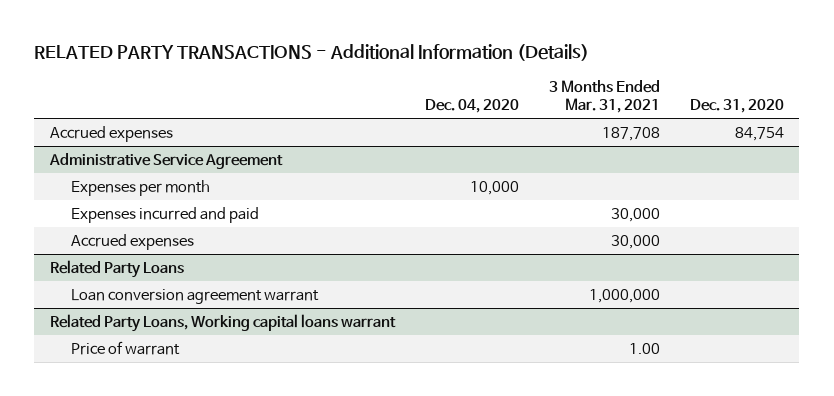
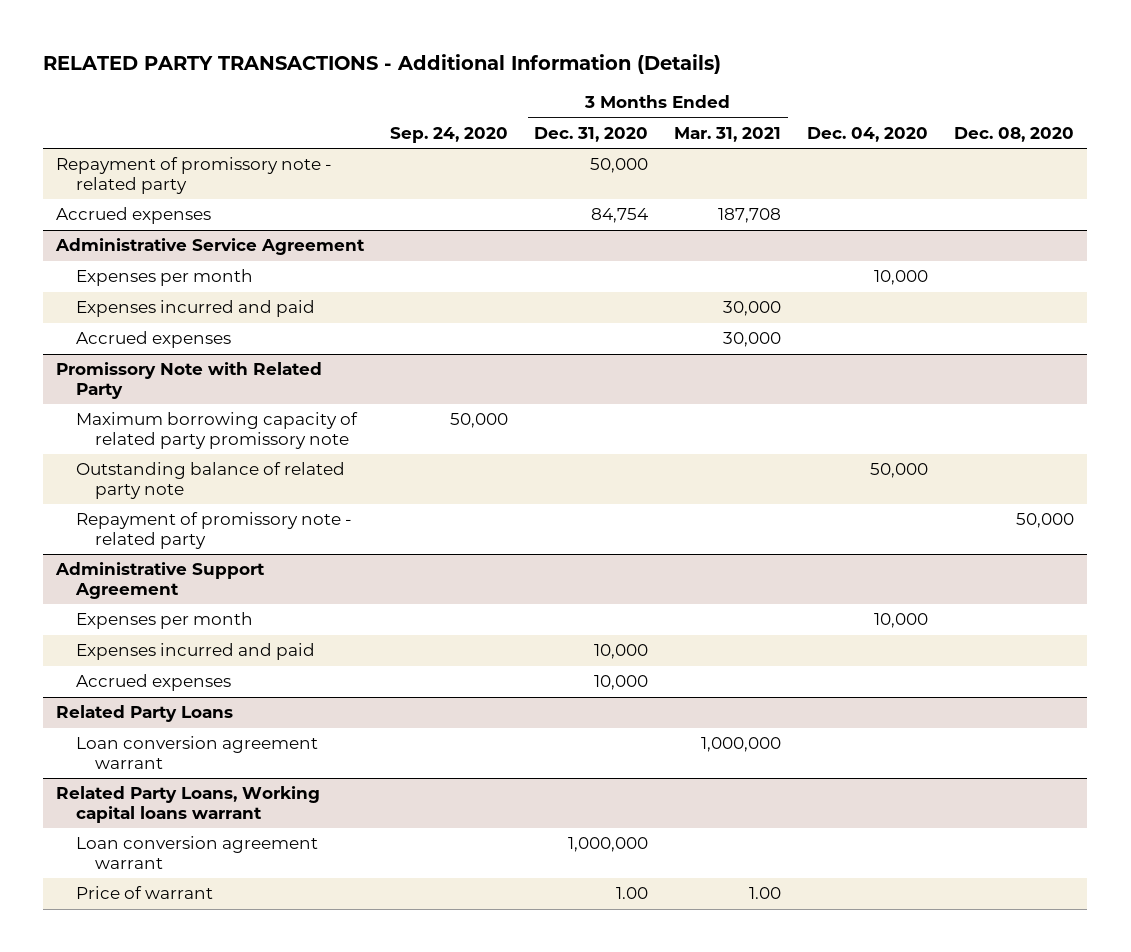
- | Dec. 04, 2020 | 3 Months Ended Mar. 31, 2021 | Dec. 31, 2020
+ | Sep. 24, 2020 | 3 Months Ended Dec. 31, 2020 | 3 Months Ended Mar. 31, 2021 | Dec. 04, 2020 | Dec. 08, 2020
+ Repayment of promissory note - related party | | 50,000 | | |
+ Promissory Note with Related Party
+ Maximum borrowing capacity of related party promissory note | 50,000 | | | |
+ Outstanding balance of related party note | | | | 50,000 |
+ Repayment of promissory note - related party | | | | | 50,000
+ Administrative Support Agreement
+ Expenses per month | | | | 10,000 |
+ Expenses incurred and paid | | 10,000 | | |
+ Accrued expenses | | 10,000 | | |
@ Related Party Loans, Working capital loans warrant
+ Loan conversion agreement warrant | | 1,000,000 | | |

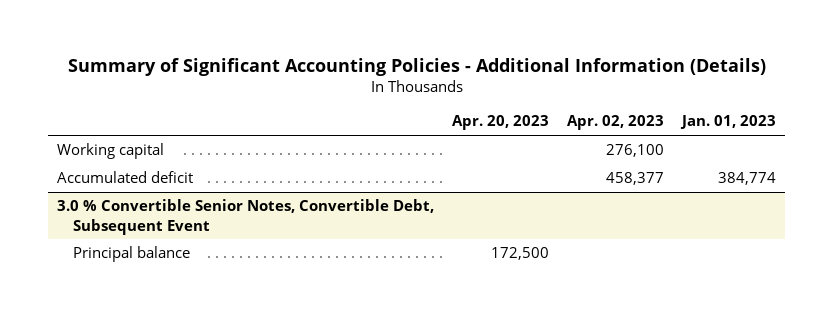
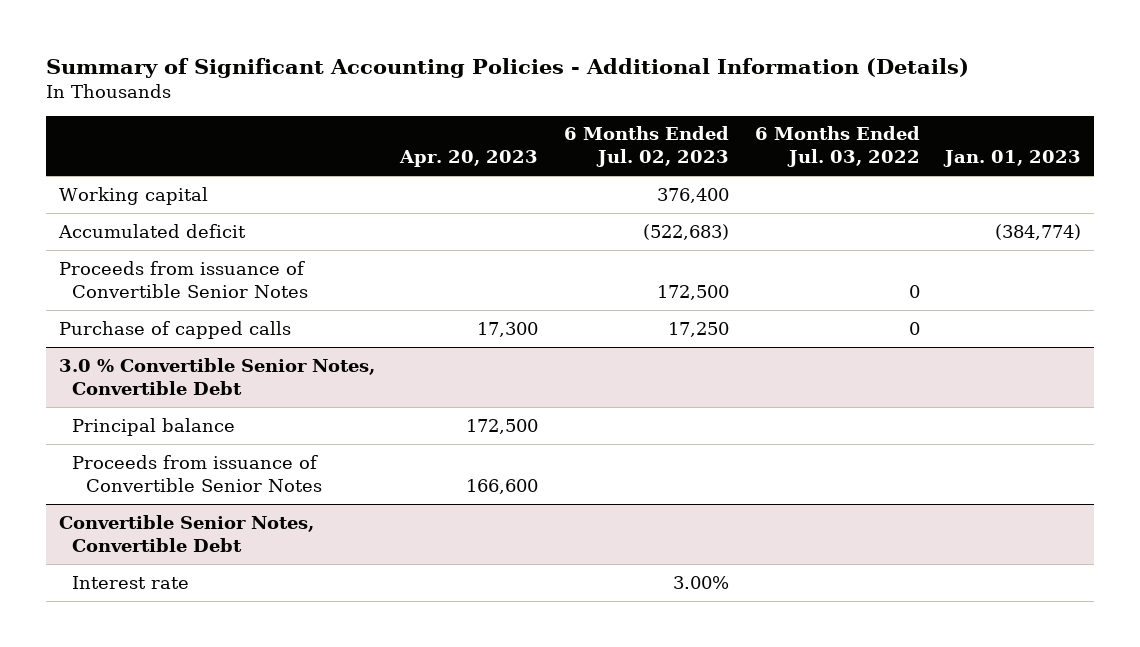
- | Apr. 20, 2023 | Apr. 02, 2023 | Jan. 01, 2023
+ | Apr. 20, 2023 | 6 Months Ended Jul. 02, 2023 | 6 Months Ended Jul. 03, 2022 | Jan. 01, 2023
- Accumulated deficit | | 458,377 | 384,774
- 3.0 % Convertible Senior Notes, Convertible Debt, Subsequent Event
+ Accumulated deficit | | (522,683) | | (384,774)
+ Proceeds from issuance of Convertible Senior Notes | | 172,500 | 0 |
+ Purchase of capped calls | 17,300 | 17,250 | 0 |
+ 3.0 % Convertible Senior Notes, Convertible Debt
+ Proceeds from issuance of Convertible Senior Notes | 166,600 | | |
+ Convertible Senior Notes, Convertible Debt
+ Interest rate | | 3.00% | |

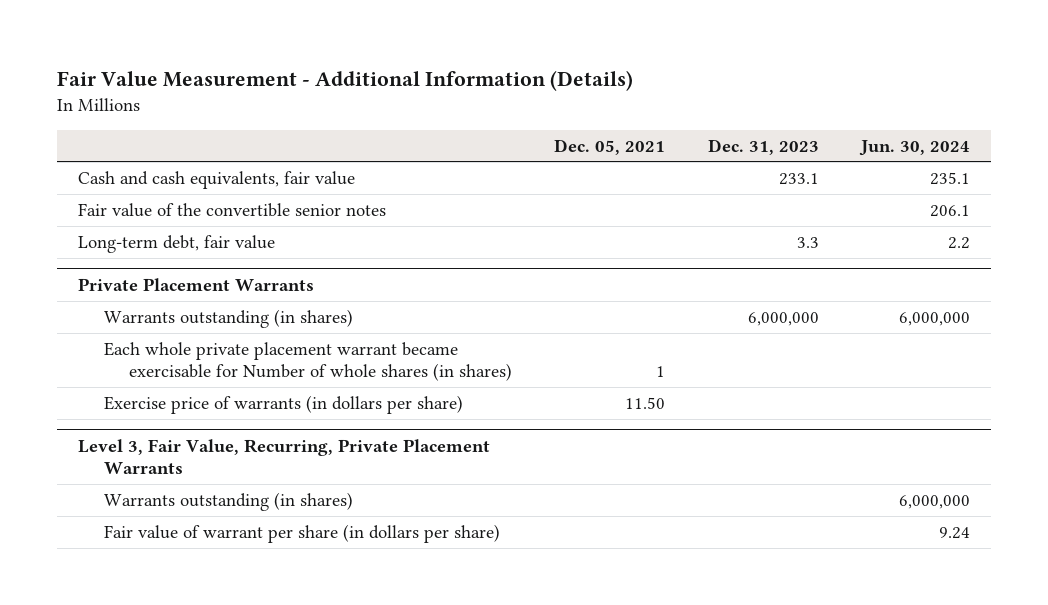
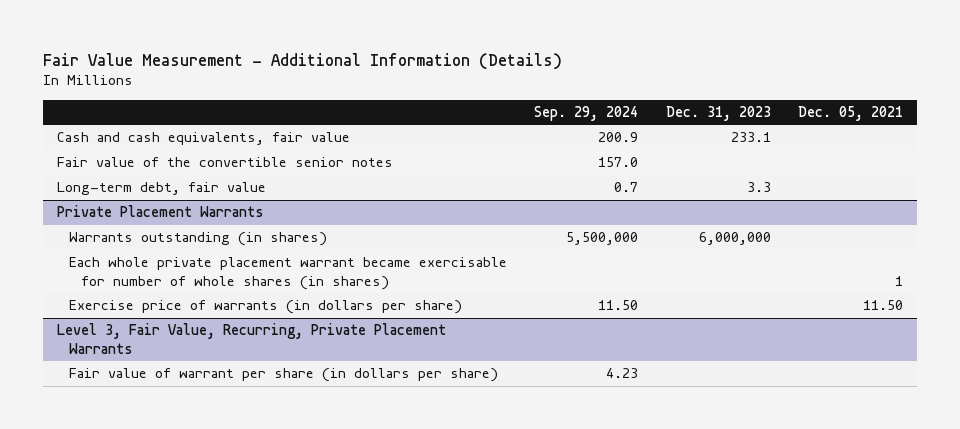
- | Dec. 05, 2021 | Dec. 31, 2023 | Jun. 30, 2024
+ | Sep. 29, 2024 | Dec. 31, 2023 | Dec. 05, 2021
@ Private Placement Warrants
- Each whole private placement warrant became exercisable for Number of whole shares (in shares) | 1 | |
+ Each whole private placement warrant became exercisable for number of whole shares (in shares) | | | 1
@ Level 3, Fair Value, Recurring, Private Placement Warrants
- Warrants outstanding (in shares) | | | 6,000,000

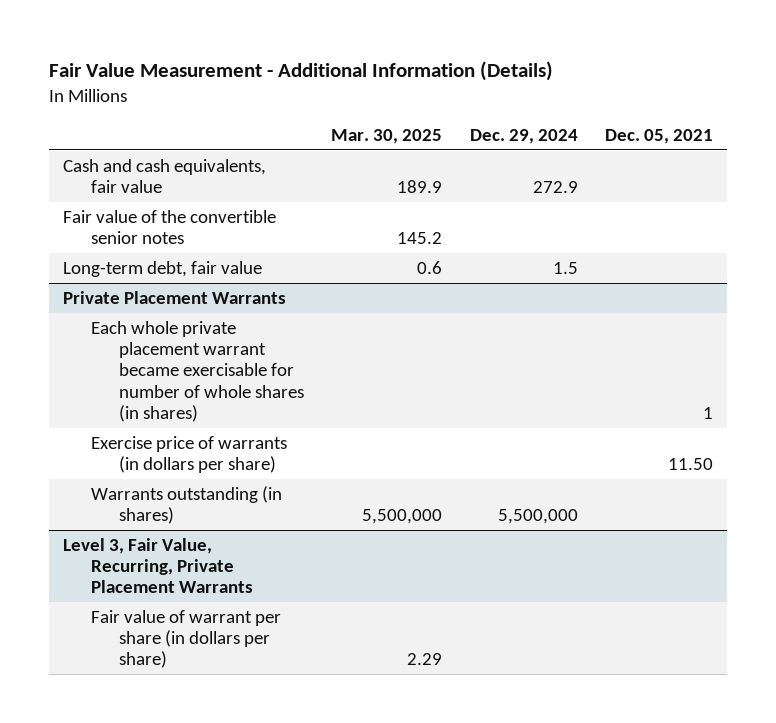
- | Sep. 29, 2024 | Dec. 31, 2023 | Dec. 05, 2021
+ | Mar. 30, 2025 | Dec. 29, 2024 | Dec. 05, 2021
@ Private Placement Warrants
moved down: Warrants outstanding (in shares) | 5,500,000 | 5,500,000 |

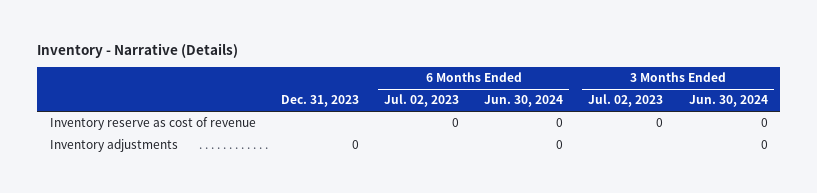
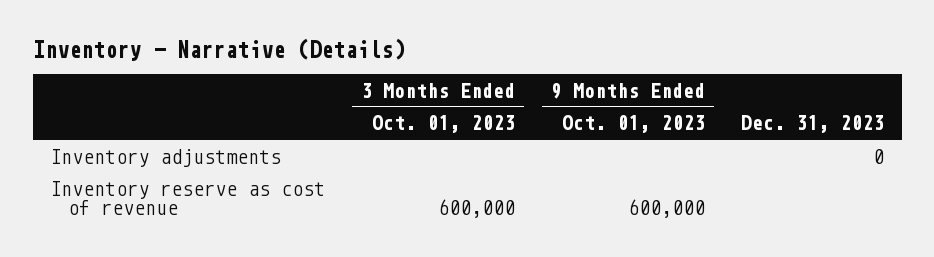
- | Dec. 31, 2023 | 6 Months Ended Jul. 02, 2023 | 6 Months Ended Jun. 30, 2024 | 3 Months Ended Jul. 02, 2023 | 3 Months Ended Jun. 30, 2024
+ | 3 Months Ended Oct. 01, 2023 | 9 Months Ended Oct. 01, 2023 | Dec. 31, 2023
moved down: Inventory reserve as cost of revenue | 600,000 | 600,000 |

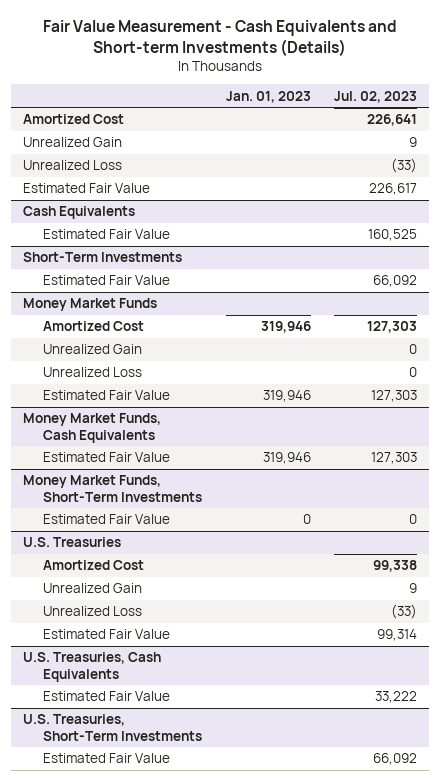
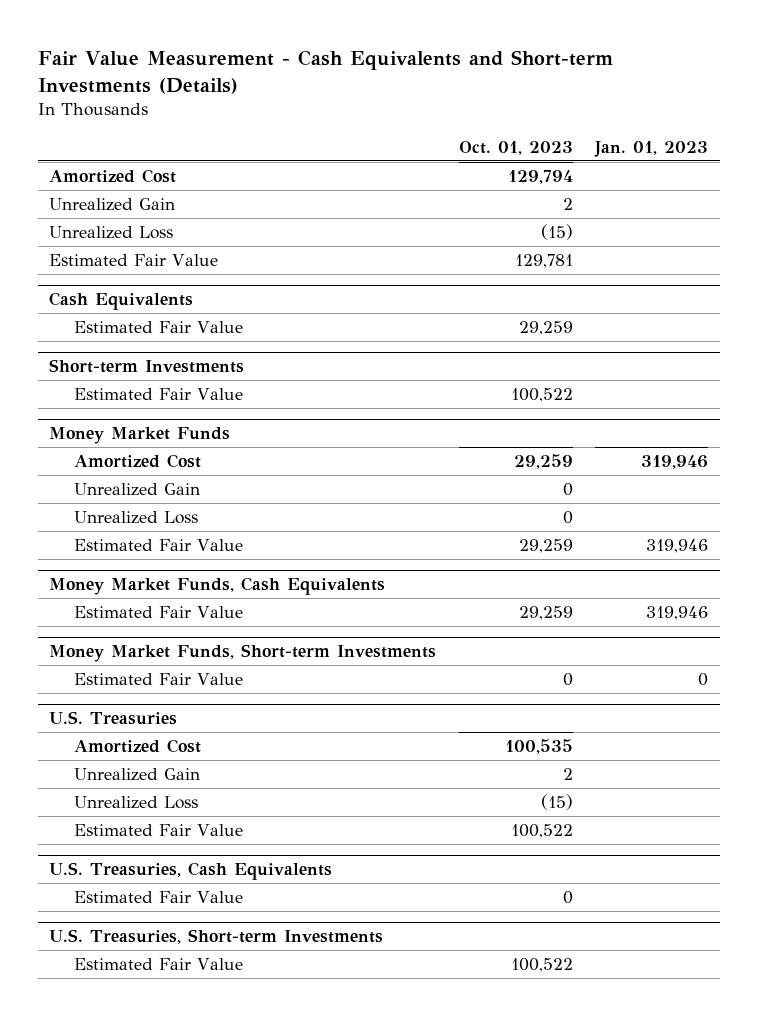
- | Jan. 01, 2023 | Jul. 02, 2023
+ | Oct. 01, 2023 | Jan. 01, 2023
- Short-Term Investments
+ Short-term Investments
- Money Market Funds, Short-Term Investments
+ Money Market Funds, Short-term Investments
- U.S. Treasuries, Short-Term Investments
+ U.S. Treasuries, Short-term Investments

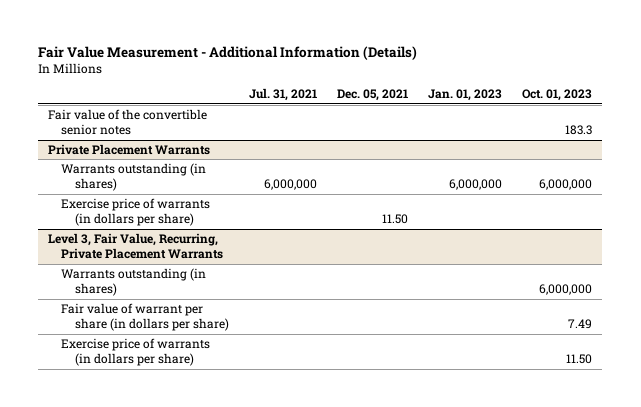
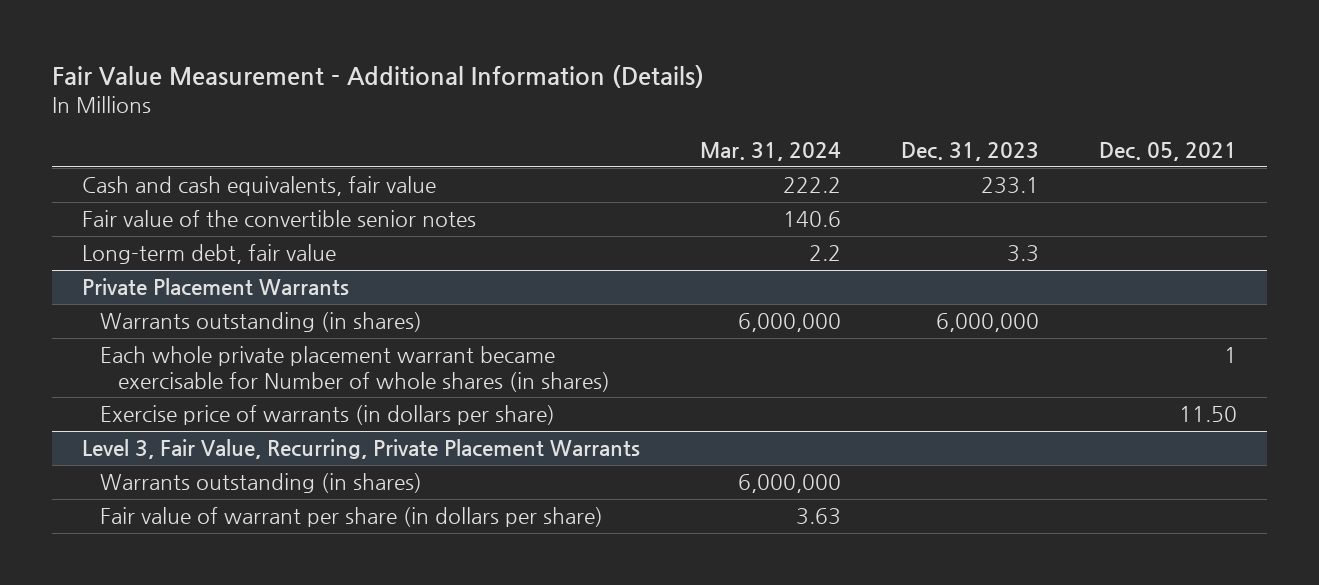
- | Jul. 31, 2021 | Dec. 05, 2021 | Jan. 01, 2023 | Oct. 01, 2023
+ | Mar. 31, 2024 | Dec. 31, 2023 | Dec. 05, 2021
+ Cash and cash equivalents, fair value | 222.2 | 233.1 |
+ Long-term debt, fair value | 2.2 | 3.3 |
@ Private Placement Warrants
+ Each whole private placement warrant became exercisable for Number of whole shares (in shares) | | | 1
@ Level 3, Fair Value, Recurring, Private Placement Warrants
- Exercise price of warrants (in dollars per share) | | | | 11.50

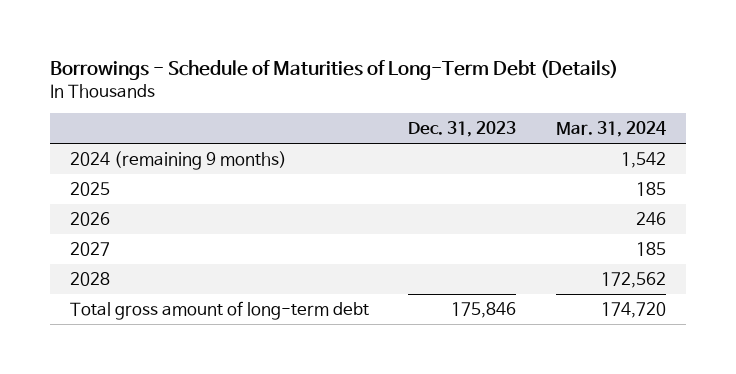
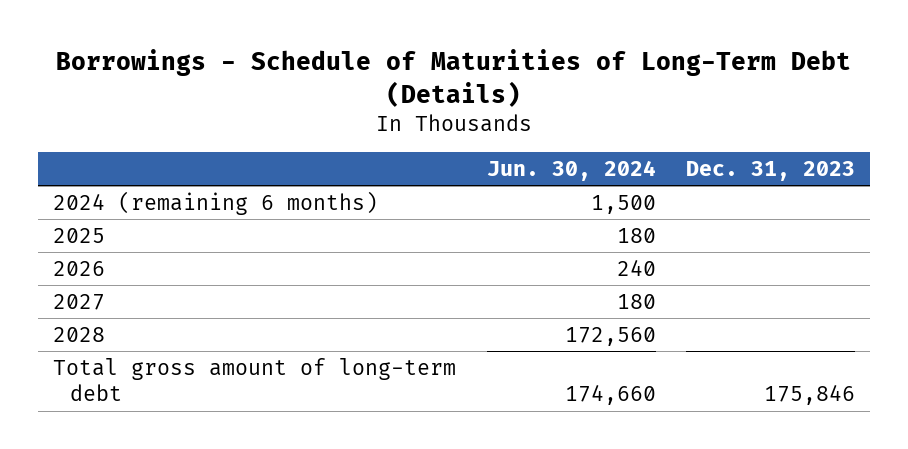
- | Dec. 31, 2023 | Mar. 31, 2024
+ | Jun. 30, 2024 | Dec. 31, 2023
- 2024 (remaining 9 months) | | 1,542
+ 2024 (remaining 6 months) | 1,500 |

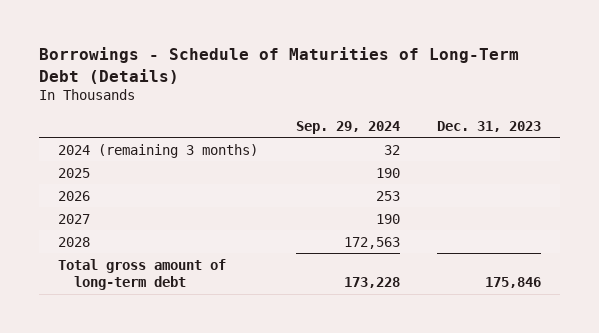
- | Jun. 30, 2024 | Dec. 31, 2023
+ | Sep. 29, 2024 | Dec. 31, 2023
- 2024 (remaining 6 months) | 1,500 |
+ 2024 (remaining 3 months) | 32 |

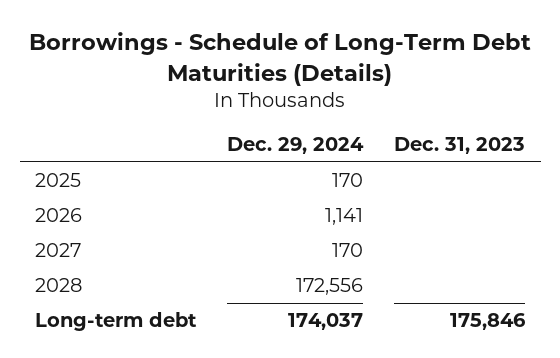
- Borrowings - Schedule of Maturities of Long-Term Debt (Details)
+ Borrowings - Schedule of Long-Term Debt Maturities (Details)
- | Sep. 29, 2024 | Dec. 31, 2023
+ | Dec. 29, 2024 | Dec. 31, 2023
- 2024 (remaining 3 months) | 32 |
- Total gross amount of long-term debt | 173,228 | 175,846
+ Long-term debt | 174,037 | 175,846

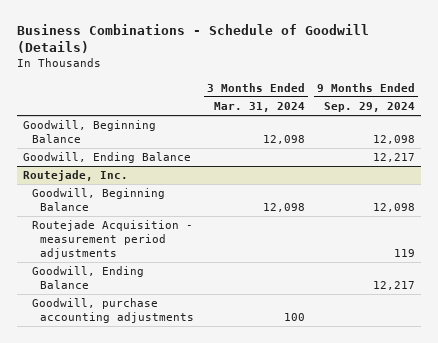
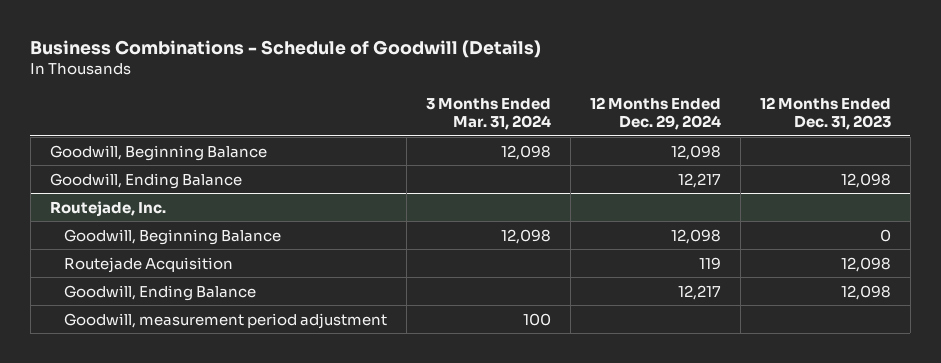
- | 3 Months Ended Mar. 31, 2024 | 9 Months Ended Sep. 29, 2024
+ | 3 Months Ended Mar. 31, 2024 | 12 Months Ended Dec. 29, 2024 | 12 Months Ended Dec. 31, 2023
@ Routejade, Inc.
- Routejade Acquisition - measurement period adjustments | | 119
+ Routejade Acquisition | | 119 | 12,098
- Goodwill, purchase accounting adjustments | 100 |
+ Goodwill, measurement period adjustment | 100 | |

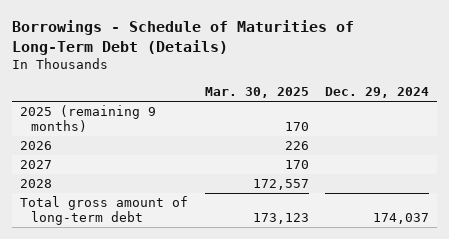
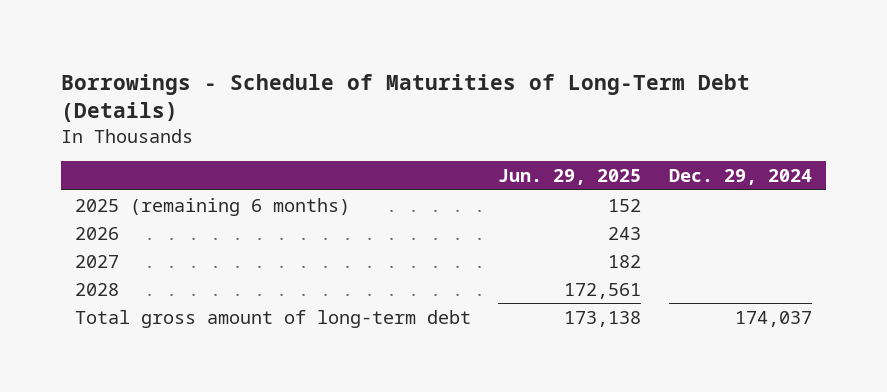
- | Mar. 30, 2025 | Dec. 29, 2024
+ | Jun. 29, 2025 | Dec. 29, 2024
- 2025 (remaining 9 months) | 170 |
+ 2025 (remaining 6 months) | 152 |

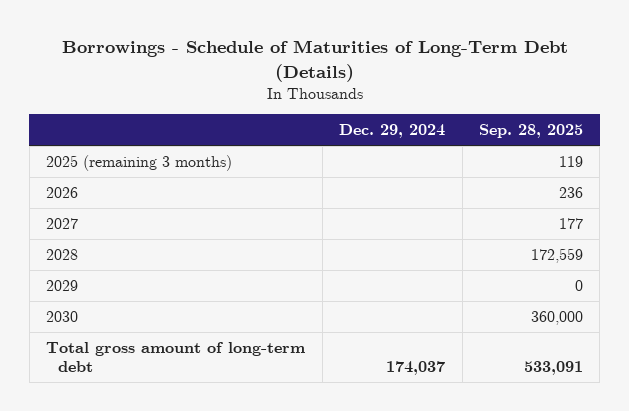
- | Jun. 29, 2025 | Dec. 29, 2024
+ | Dec. 29, 2024 | Sep. 28, 2025
- 2025 (remaining 6 months) | 152 |
+ 2025 (remaining 3 months) | | 119
+ 2029 | | 0
+ 2030 | | 360,000

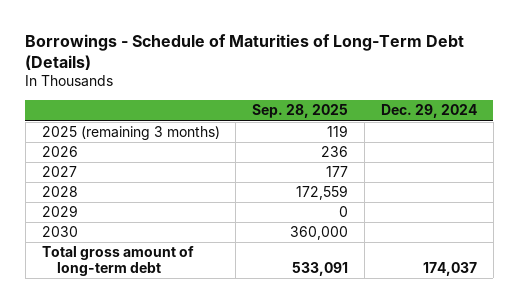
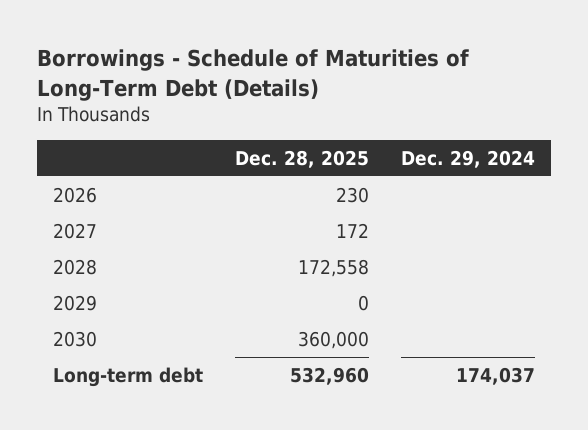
- | Sep. 28, 2025 | Dec. 29, 2024
+ | Dec. 28, 2025 | Dec. 29, 2024
- 2025 (remaining 3 months) | 119 |
- Total gross amount of long-term debt | 533,091 | 174,037
+ Long-term debt | 532,960 | 174,037

